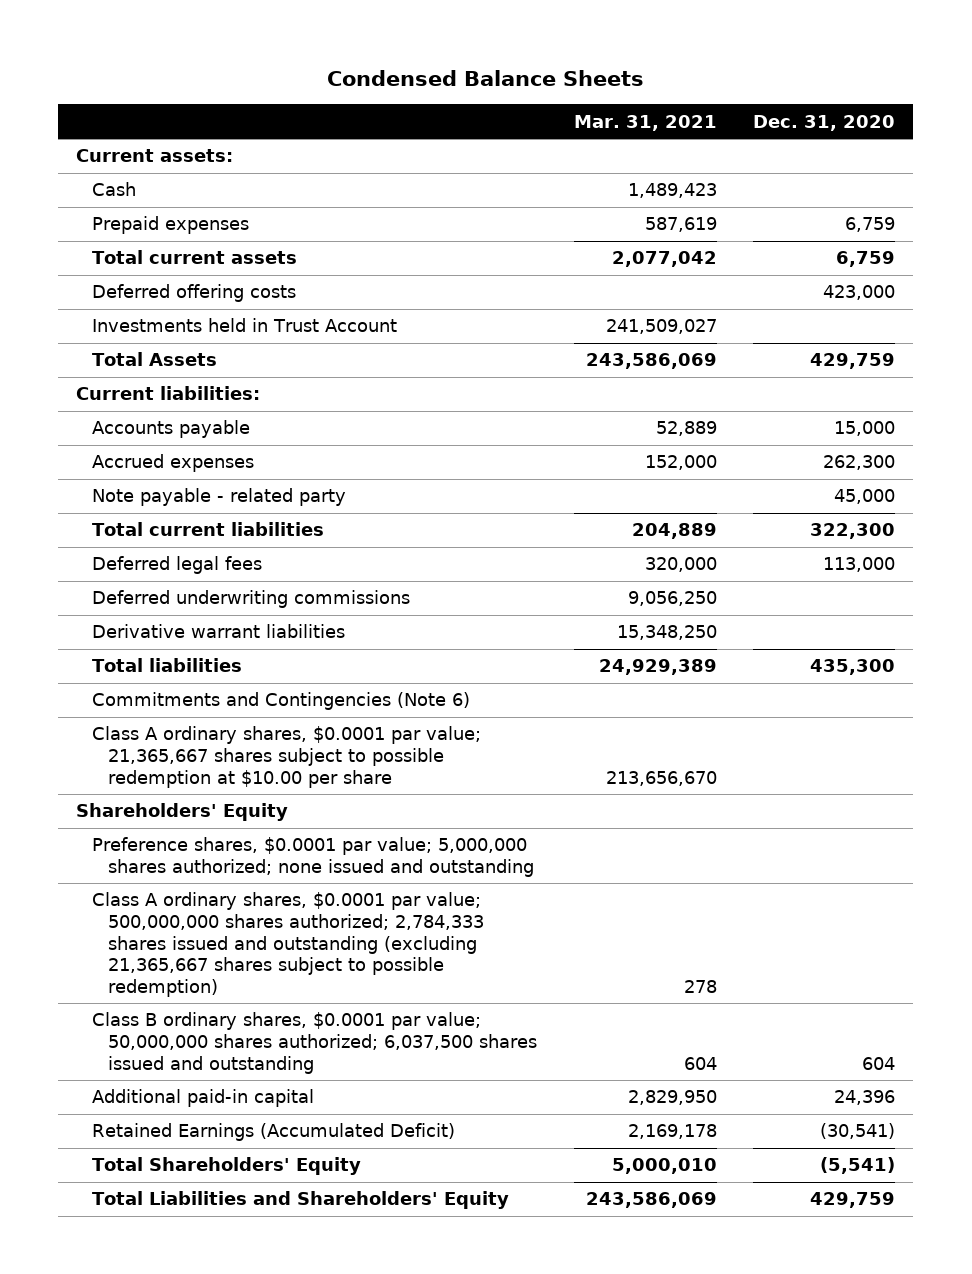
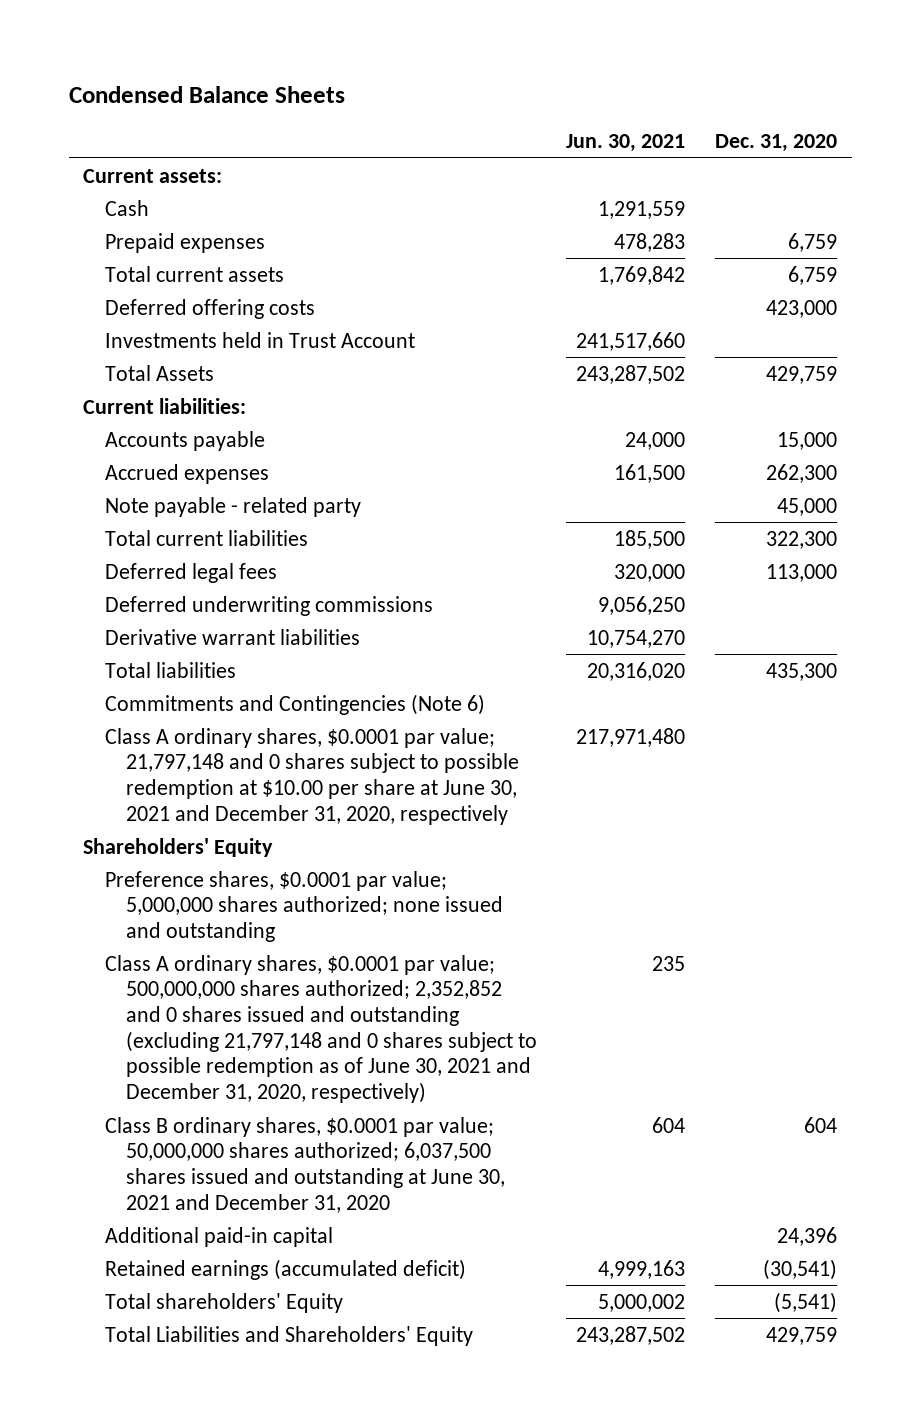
- | Mar. 31, 2021 | Dec. 31, 2020
+ | Jun. 30, 2021 | Dec. 31, 2020
- Class A ordinary shares, $0.0001 par value; 21,365,667 shares subject to possible redemption at $10.00 per share | 213,656,670 |
+ Class A ordinary shares, $0.0001 par value; 21,797,148 and 0 shares subject to possible redemption at $10.00 per share at June 30, 2021 and December 31, 2020, respectively | 217,971,480 |
- Class A ordinary shares, $0.0001 par value; 500,000,000 shares authorized; 2,784,333 shares issued and outstanding (excluding 21,365,667 shares subject to possible redemption) | 278 |
- Class B ordinary shares, $0.0001 par value; 50,000,000 shares authorized; 6,037,500 shares issued and outstanding | 604 | 604
+ Class A ordinary shares, $0.0001 par value; 500,000,000 shares authorized; 2,352,852 and 0 shares issued and outstanding (excluding 21,797,148 and 0 shares subject to possible redemption as of June 30, 2021 and December 31, 2020, respectively) | 235 |
+ Class B ordinary shares, $0.0001 par value; 50,000,000 shares authorized; 6,037,500 shares issued and outstanding at June 30, 2021 and December 31, 2020 | 604 | 604
- Retained Earnings (Accumulated Deficit) | 2,169,178 | (30,541)
- Total Shareholders' Equity | 5,000,010 | (5,541)
+ Retained earnings (accumulated deficit) | 4,999,163 | (30,541)
+ Total shareholders' Equity | 5,000,002 | (5,541)

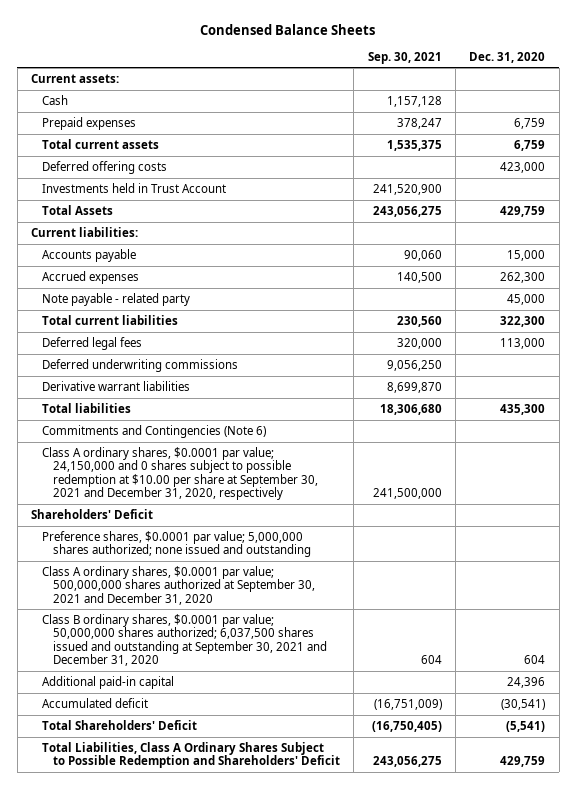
- | Jun. 30, 2021 | Dec. 31, 2020
+ | Sep. 30, 2021 | Dec. 31, 2020
- Class A ordinary shares, $0.0001 par value; 21,797,148 and 0 shares subject to possible redemption at $10.00 per share at June 30, 2021 and December 31, 2020, respectively | 217,971,480 |
- Shareholders' Equity
+ Class A ordinary shares, $0.0001 par value; 24,150,000 and 0 shares subject to possible redemption at $10.00 per share at September 30, 2021 and December 31, 2020, respectively | 241,500,000 |
+ Shareholders' Deficit
- Class A ordinary shares, $0.0001 par value; 500,000,000 shares authorized; 2,352,852 and 0 shares issued and outstanding (excluding 21,797,148 and 0 shares subject to possible redemption as of June 30, 2021 and December 31, 2020, respectively) | 235 |
- Class B ordinary shares, $0.0001 par value; 50,000,000 shares authorized; 6,037,500 shares issued and outstanding at June 30, 2021 and December 31, 2020 | 604 | 604
+ Class A ordinary shares, $0.0001 par value; 500,000,000 shares authorized at September 30, 2021 and December 31, 2020
+ Class B ordinary shares, $0.0001 par value; 50,000,000 shares authorized; 6,037,500 shares issued and outstanding at September 30, 2021 and December 31, 2020 | 604 | 604
- Retained earnings (accumulated deficit) | 4,999,163 | (30,541)
- Total shareholders' Equity | 5,000,002 | (5,541)
- Total Liabilities and Shareholders' Equity | 243,287,502 | 429,759
+ Accumulated deficit | (16,751,009) | (30,541)
+ Total Shareholders' Deficit | (16,750,405) | (5,541)
+ Total Liabilities, Class A Ordinary Shares Subject to Possible Redemption and Shareholders' Deficit | 243,056,275 | 429,759

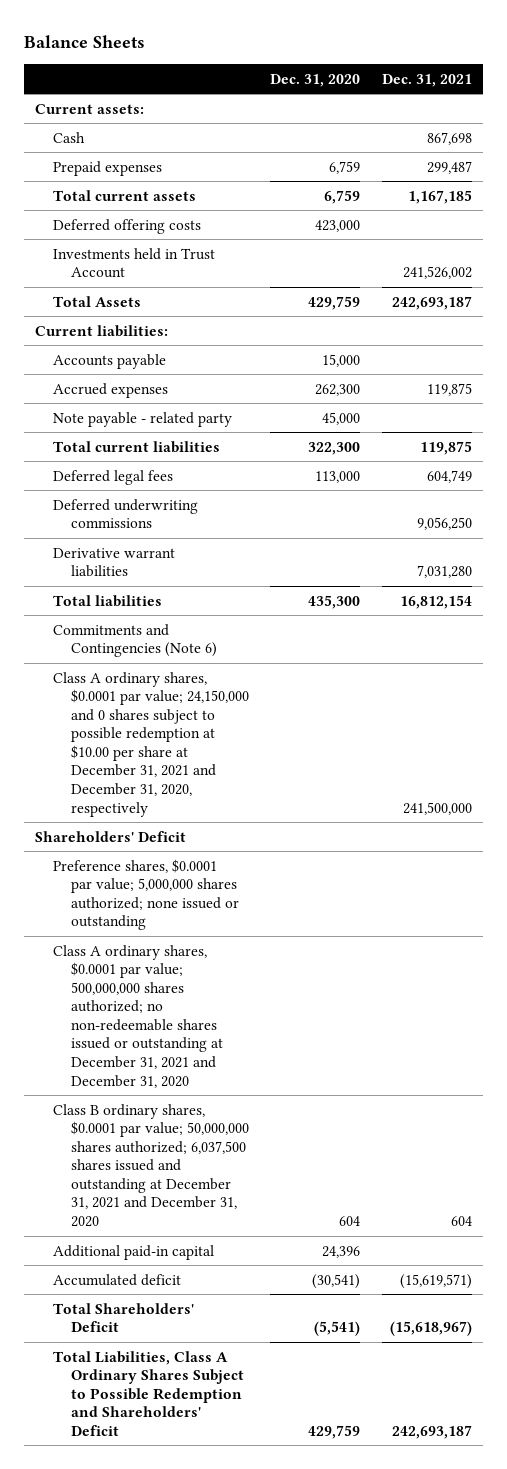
- Condensed Balance Sheets
+ Balance Sheets
- | Sep. 30, 2021 | Dec. 31, 2020
+ | Dec. 31, 2020 | Dec. 31, 2021
- Class A ordinary shares, $0.0001 par value; 24,150,000 and 0 shares subject to possible redemption at $10.00 per share at September 30, 2021 and December 31, 2020, respectively | 241,500,000 |
+ Class A ordinary shares, $0.0001 par value; 24,150,000 and 0 shares subject to possible redemption at $10.00 per share at December 31, 2021 and December 31, 2020, respectively | | 241,500,000
- Preference shares, $0.0001 par value; 5,000,000 shares authorized; none issued and outstanding
- Class A ordinary shares, $0.0001 par value; 500,000,000 shares authorized at September 30, 2021 and December 31, 2020
- Class B ordinary shares, $0.0001 par value; 50,000,000 shares authorized; 6,037,500 shares issued and outstanding at September 30, 2021 and December 31, 2020 | 604 | 604
+ Preference shares, $0.0001 par value; 5,000,000 shares authorized; none issued or outstanding
+ Class A ordinary shares, $0.0001 par value; 500,000,000 shares authorized; no non-redeemable shares issued or outstanding at December 31, 2021 and December 31, 2020
+ Class B ordinary shares, $0.0001 par value; 50,000,000 shares authorized; 6,037,500 shares issued and outstanding at December 31, 2021 and December 31, 2020 | 604 | 604

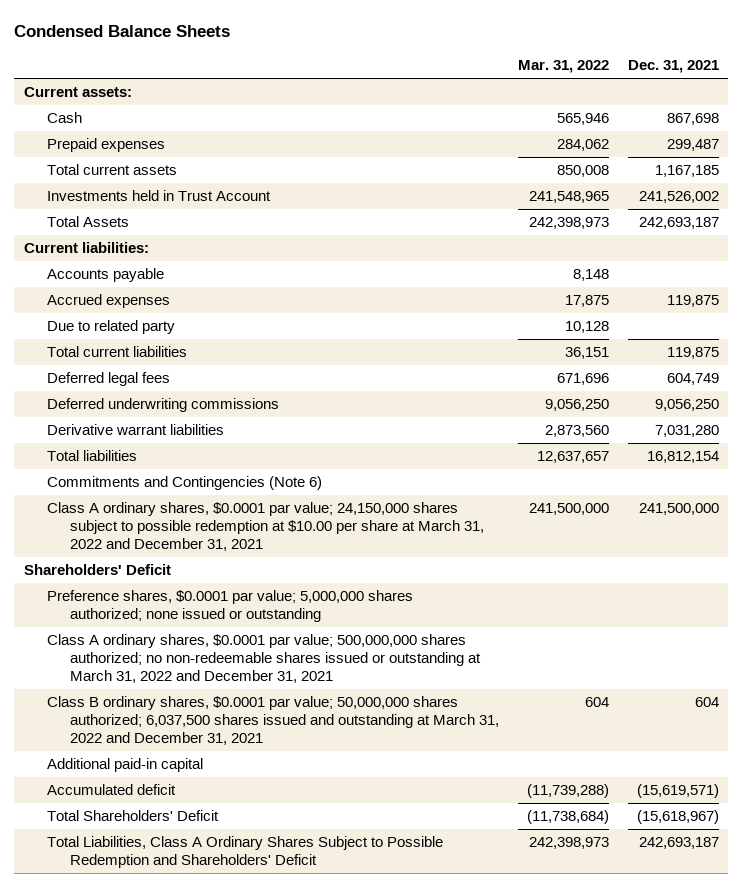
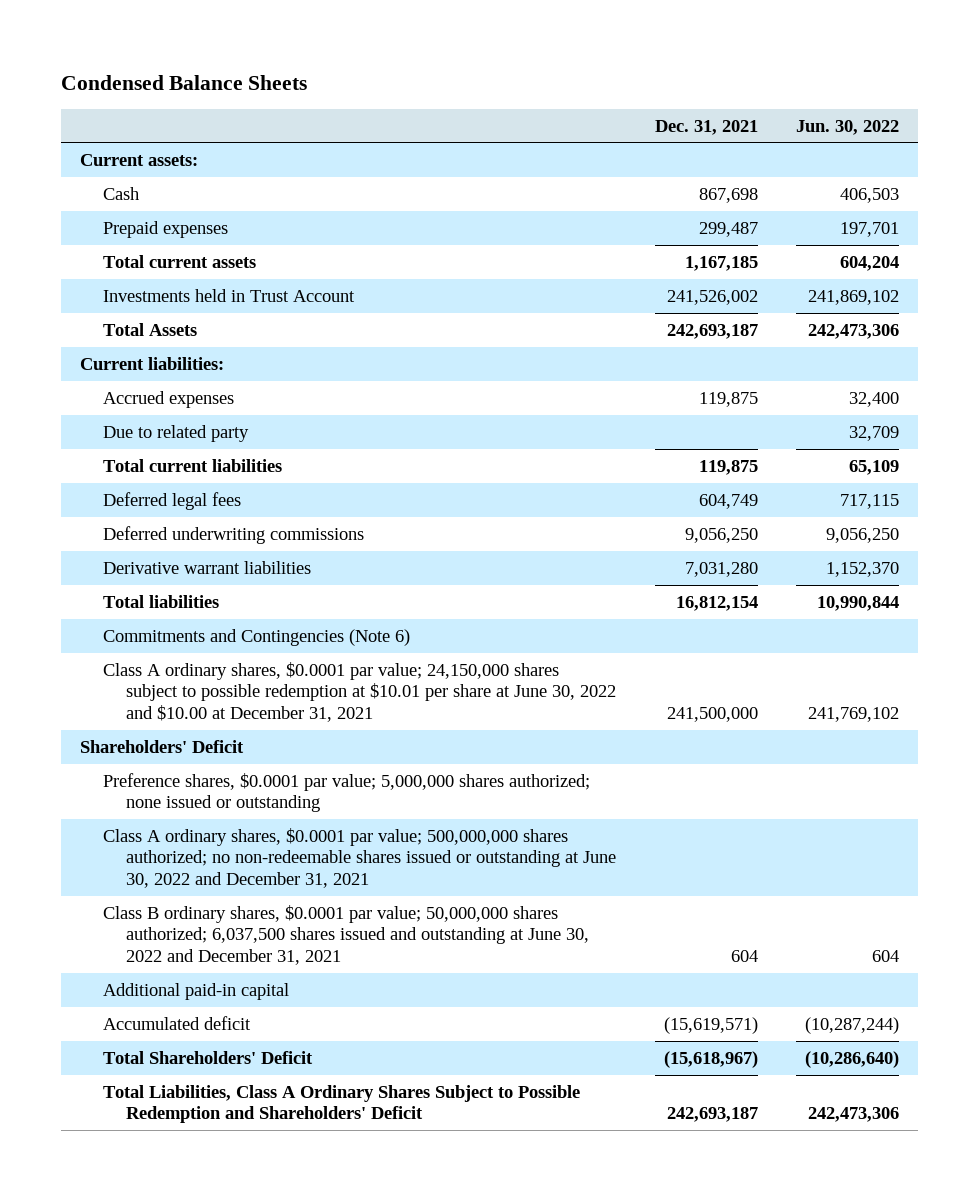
- | Mar. 31, 2022 | Dec. 31, 2021
+ | Dec. 31, 2021 | Jun. 30, 2022
- Accounts payable | 8,148 |
- Class A ordinary shares, $0.0001 par value; 24,150,000 shares subject to possible redemption at $10.00 per share at March 31, 2022 and December 31, 2021 | 241,500,000 | 241,500,000
+ Class A ordinary shares, $0.0001 par value; 24,150,000 shares subject to possible redemption at $10.01 per share at June 30, 2022 and $10.00 at December 31, 2021 | 241,500,000 | 241,769,102
- Class A ordinary shares, $0.0001 par value; 500,000,000 shares authorized; no non-redeemable shares issued or outstanding at March 31, 2022 and December 31, 2021
- Class B ordinary shares, $0.0001 par value; 50,000,000 shares authorized; 6,037,500 shares issued and outstanding at March 31, 2022 and December 31, 2021 | 604 | 604
+ Class A ordinary shares, $0.0001 par value; 500,000,000 shares authorized; no non-redeemable shares issued or outstanding at June 30, 2022 and December 31, 2021
+ Class B ordinary shares, $0.0001 par value; 50,000,000 shares authorized; 6,037,500 shares issued and outstanding at June 30, 2022 and December 31, 2021 | 604 | 604

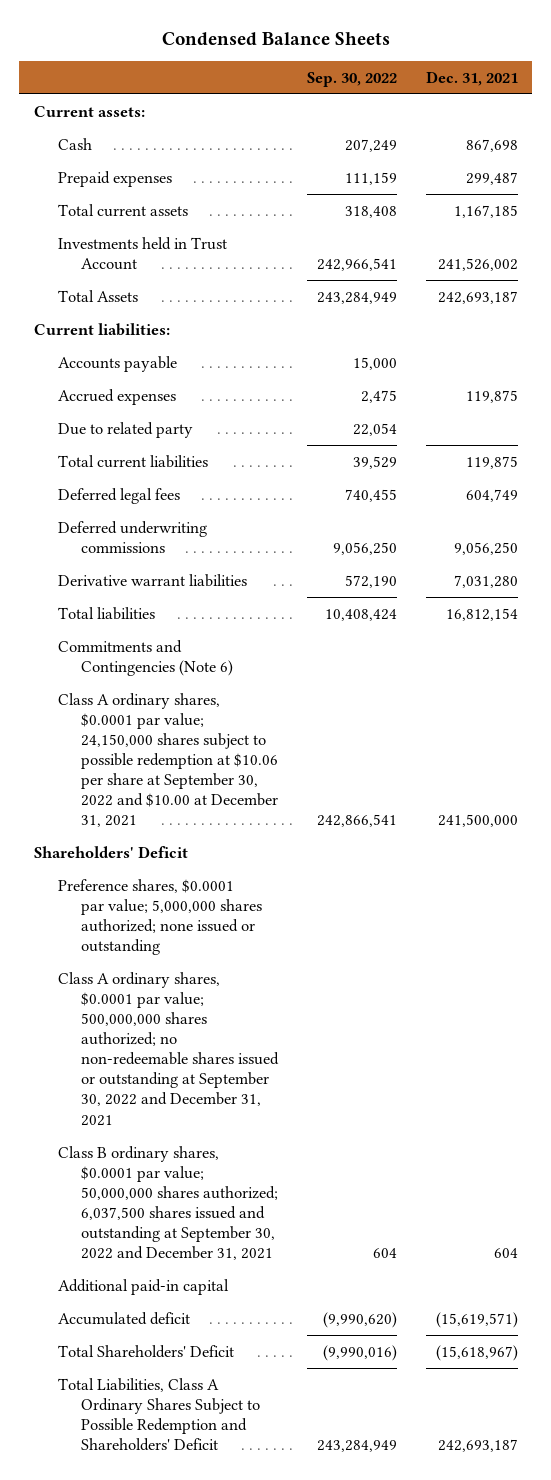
- | Dec. 31, 2021 | Jun. 30, 2022
+ | Sep. 30, 2022 | Dec. 31, 2021
+ Accounts payable | 15,000 |
- Class A ordinary shares, $0.0001 par value; 24,150,000 shares subject to possible redemption at $10.01 per share at June 30, 2022 and $10.00 at December 31, 2021 | 241,500,000 | 241,769,102
+ Class A ordinary shares, $0.0001 par value; 24,150,000 shares subject to possible redemption at $10.06 per share at September 30, 2022 and $10.00 at December 31, 2021 | 242,866,541 | 241,500,000
- Class A ordinary shares, $0.0001 par value; 500,000,000 shares authorized; no non-redeemable shares issued or outstanding at June 30, 2022 and December 31, 2021
- Class B ordinary shares, $0.0001 par value; 50,000,000 shares authorized; 6,037,500 shares issued and outstanding at June 30, 2022 and December 31, 2021 | 604 | 604
+ Class A ordinary shares, $0.0001 par value; 500,000,000 shares authorized; no non-redeemable shares issued or outstanding at September 30, 2022 and December 31, 2021
+ Class B ordinary shares, $0.0001 par value; 50,000,000 shares authorized; 6,037,500 shares issued and outstanding at September 30, 2022 and December 31, 2021 | 604 | 604

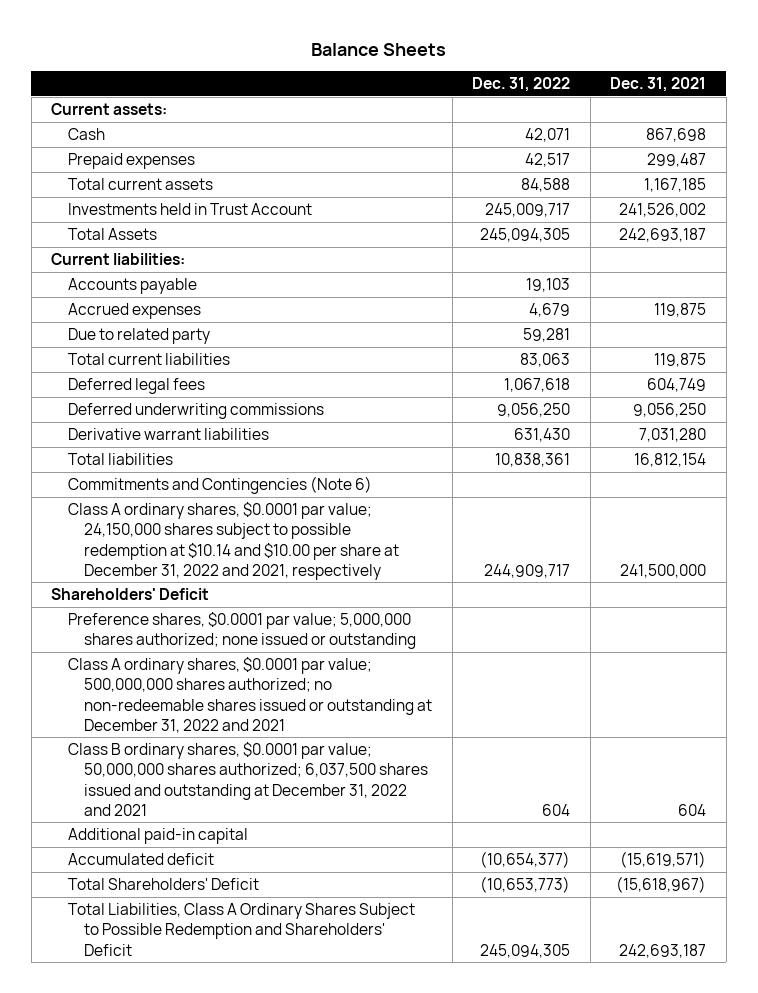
- Condensed Balance Sheets
+ Balance Sheets
- | Sep. 30, 2022 | Dec. 31, 2021
+ | Dec. 31, 2022 | Dec. 31, 2021
- Class A ordinary shares, $0.0001 par value; 24,150,000 shares subject to possible redemption at $10.06 per share at September 30, 2022 and $10.00 at December 31, 2021 | 242,866,541 | 241,500,000
+ Class A ordinary shares, $0.0001 par value; 24,150,000 shares subject to possible redemption at $10.14 and $10.00 per share at December 31, 2022 and 2021, respectively | 244,909,717 | 241,500,000
- Class A ordinary shares, $0.0001 par value; 500,000,000 shares authorized; no non-redeemable shares issued or outstanding at September 30, 2022 and December 31, 2021
- Class B ordinary shares, $0.0001 par value; 50,000,000 shares authorized; 6,037,500 shares issued and outstanding at September 30, 2022 and December 31, 2021 | 604 | 604
+ Class A ordinary shares, $0.0001 par value; 500,000,000 shares authorized; no non-redeemable shares issued or outstanding at December 31, 2022 and 2021
+ Class B ordinary shares, $0.0001 par value; 50,000,000 shares authorized; 6,037,500 shares issued and outstanding at December 31, 2022 and 2021 | 604 | 604

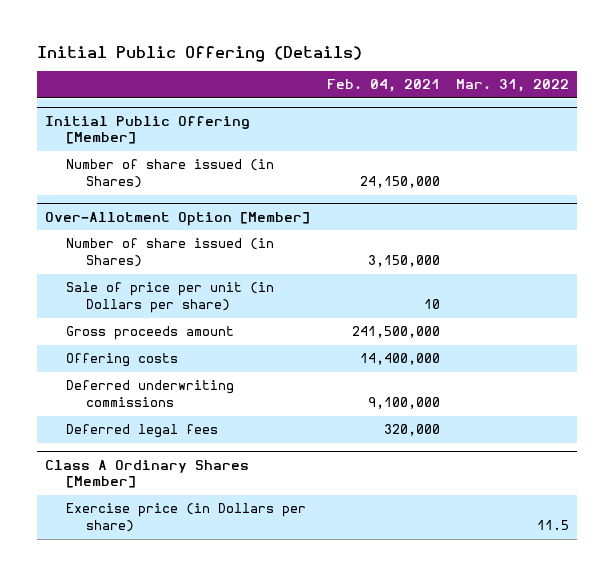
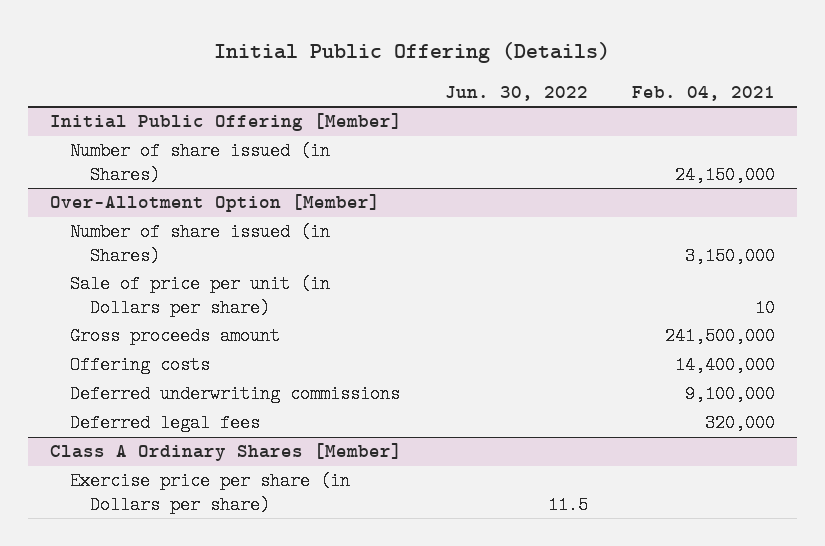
- | Feb. 04, 2021 | Mar. 31, 2022
+ | Jun. 30, 2022 | Feb. 04, 2021
@ Class A Ordinary Shares [Member]
- Exercise price (in Dollars per share) | | 11.5
+ Exercise price per share (in Dollars per share) | 11.5 |

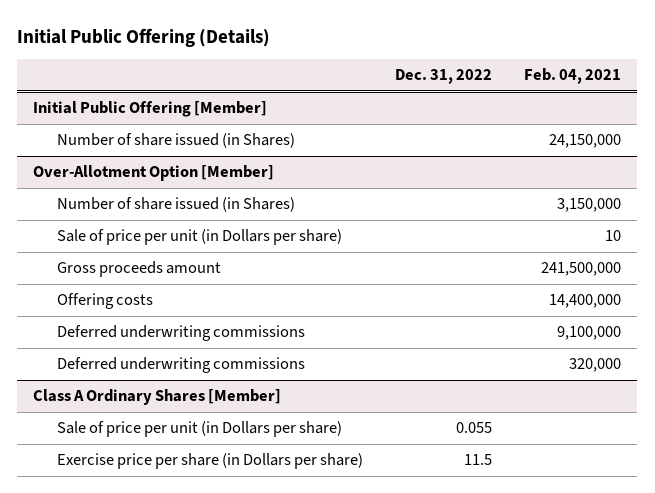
- | Jun. 30, 2022 | Feb. 04, 2021
+ | Dec. 31, 2022 | Feb. 04, 2021
@ Over-Allotment Option [Member]
- Deferred legal fees | | 320,000
+ Deferred underwriting commissions | | 320,000
@ Class A Ordinary Shares [Member]
+ Sale of price per unit (in Dollars per share) | 0.055 |

